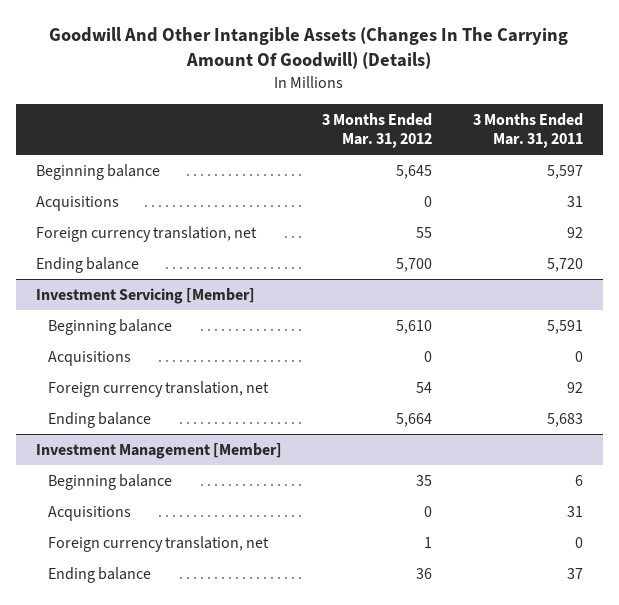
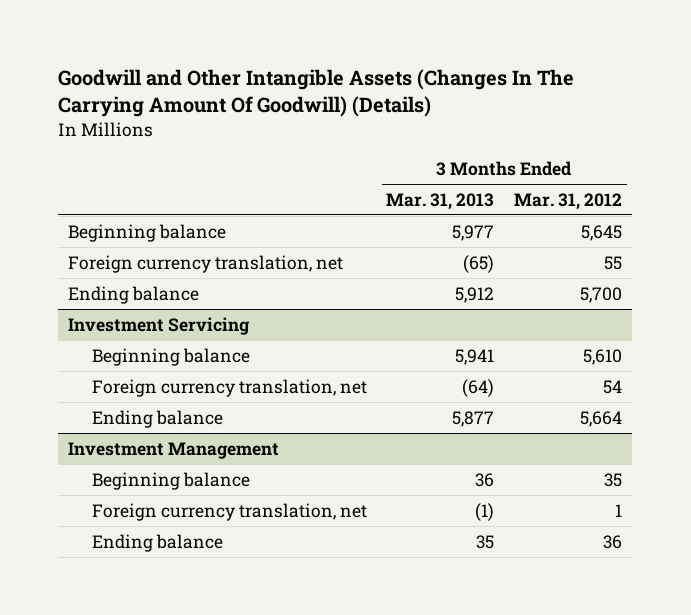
- Goodwill And Other Intangible Assets (Changes In The Carrying Amount Of Goodwill) (Details)
+ Goodwill and Other Intangible Assets (Changes In The Carrying Amount Of Goodwill) (Details)
- | 3 Months Ended Mar. 31, 2012 | 3 Months Ended Mar. 31, 2011
+ | 3 Months Ended Mar. 31, 2013 | 3 Months Ended Mar. 31, 2012
- Acquisitions | 0 | 31
- Investment Servicing [Member]
+ Investment Servicing
- Acquisitions | 0 | 0
- Investment Management [Member]
+ Investment Management
- Acquisitions | 0 | 31

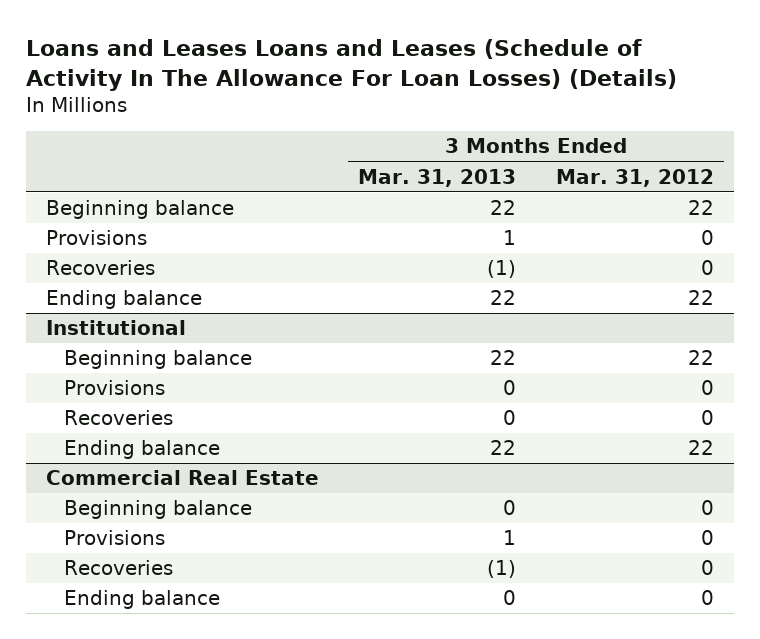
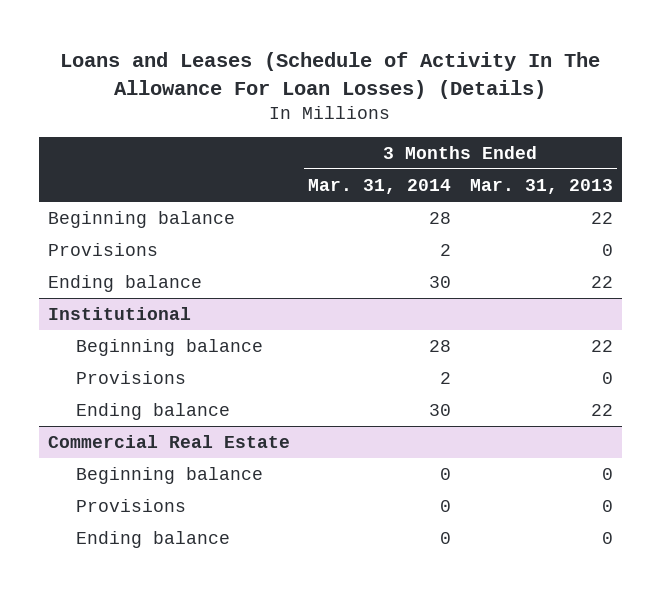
- Loans and Leases Loans and Leases (Schedule of Activity In The Allowance For Loan Losses) (Details)
+ Loans and Leases (Schedule of Activity In The Allowance For Loan Losses) (Details)
- | 3 Months Ended Mar. 31, 2013 | 3 Months Ended Mar. 31, 2012
+ | 3 Months Ended Mar. 31, 2014 | 3 Months Ended Mar. 31, 2013
- Provisions | 1 | 0
- Recoveries | (1) | 0
+ Provisions | 2 | 0
@ Institutional
- Recoveries | 0 | 0
@ Commercial Real Estate
- Provisions | 1 | 0
- Recoveries | (1) | 0
+ Provisions | 0 | 0

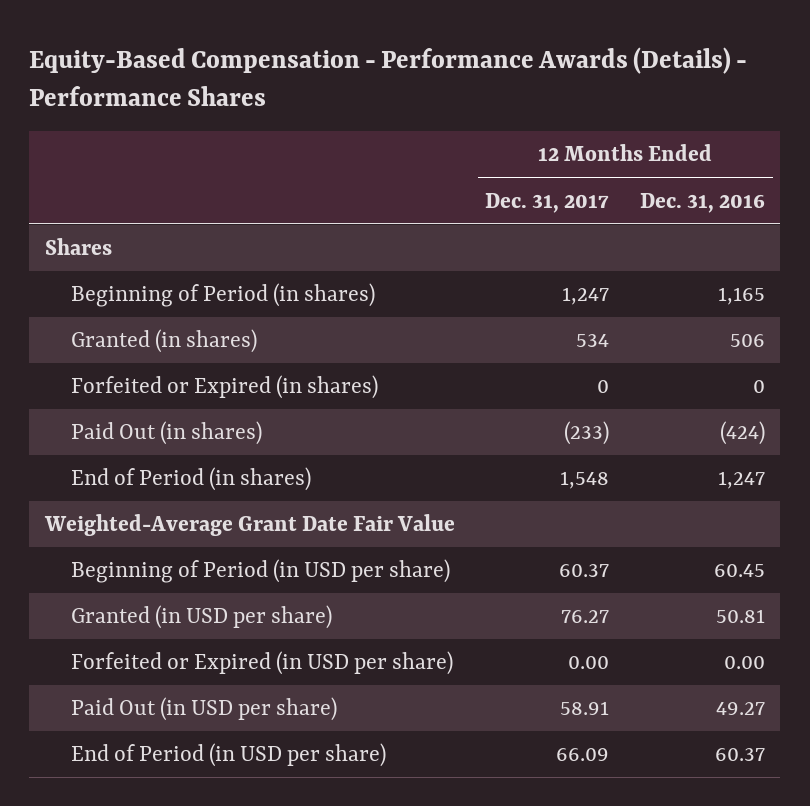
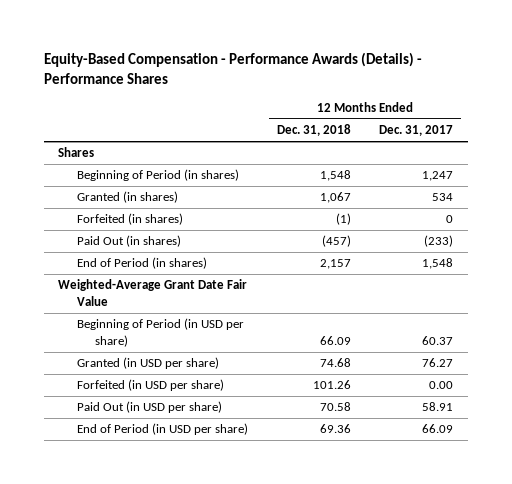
- | 12 Months Ended Dec. 31, 2017 | 12 Months Ended Dec. 31, 2016
+ | 12 Months Ended Dec. 31, 2018 | 12 Months Ended Dec. 31, 2017
- Forfeited or Expired (in shares) | 0 | 0
+ Forfeited (in shares) | (1) | 0
- Forfeited or Expired (in USD per share) | 0.00 | 0.00
+ Forfeited (in USD per share) | 101.26 | 0.00

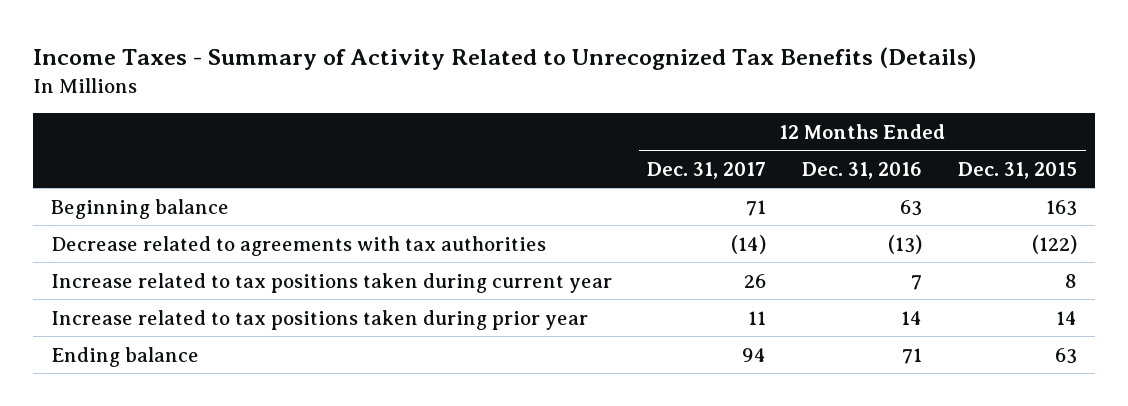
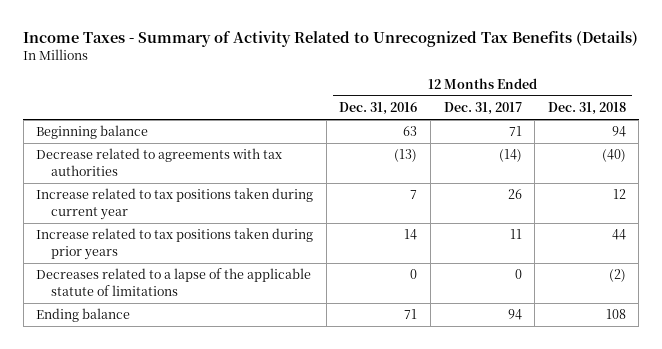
- | 12 Months Ended Dec. 31, 2017 | 12 Months Ended Dec. 31, 2016 | 12 Months Ended Dec. 31, 2015
+ | 12 Months Ended Dec. 31, 2016 | 12 Months Ended Dec. 31, 2017 | 12 Months Ended Dec. 31, 2018
- Increase related to tax positions taken during prior year | 11 | 14 | 14
+ Increase related to tax positions taken during prior years | 14 | 11 | 44
+ Decreases related to a lapse of the applicable statute of limitations | 0 | 0 | (2)

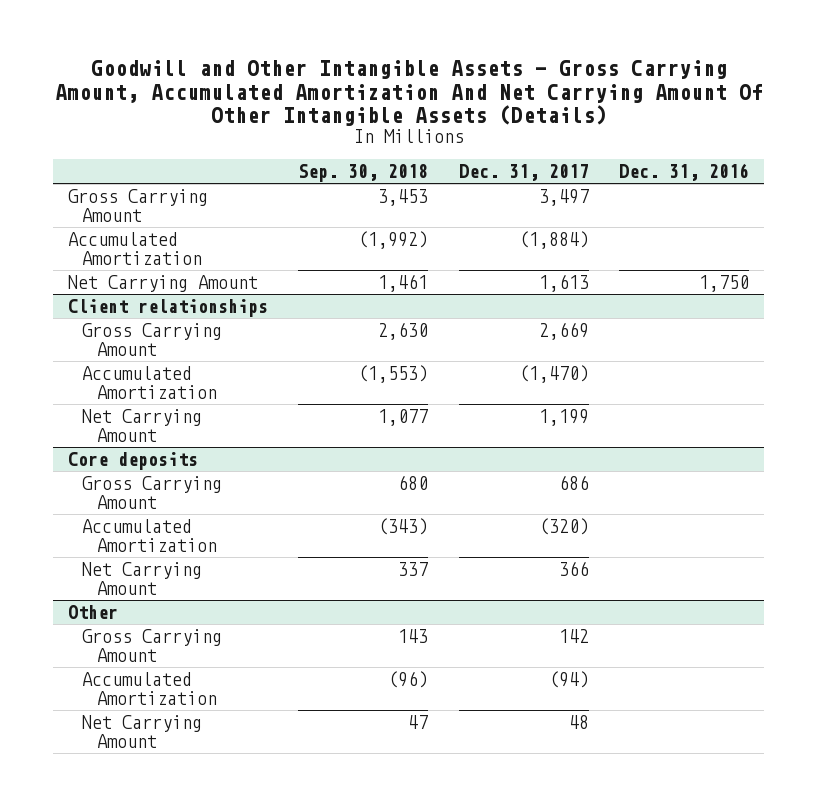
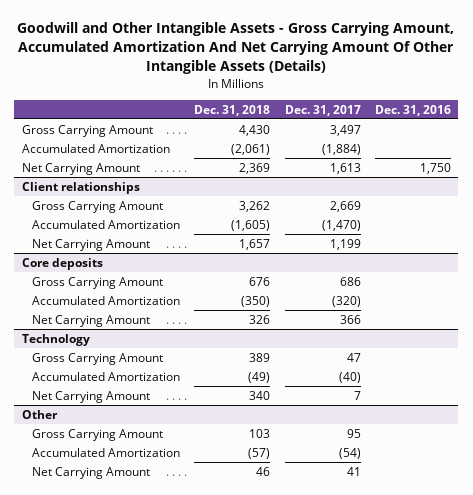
- | Sep. 30, 2018 | Dec. 31, 2017 | Dec. 31, 2016
+ | Dec. 31, 2018 | Dec. 31, 2017 | Dec. 31, 2016
+ Technology
+ Gross Carrying Amount | 389 | 47 |
+ Accumulated Amortization | (49) | (40) |
+ Net Carrying Amount | 340 | 7 |
@ Other
- Gross Carrying Amount | 143 | 142 |
- Accumulated Amortization | (96) | (94) |
- Net Carrying Amount | 47 | 48 |
+ Gross Carrying Amount | 103 | 95 |
+ Accumulated Amortization | (57) | (54) |
+ Net Carrying Amount | 46 | 41 |

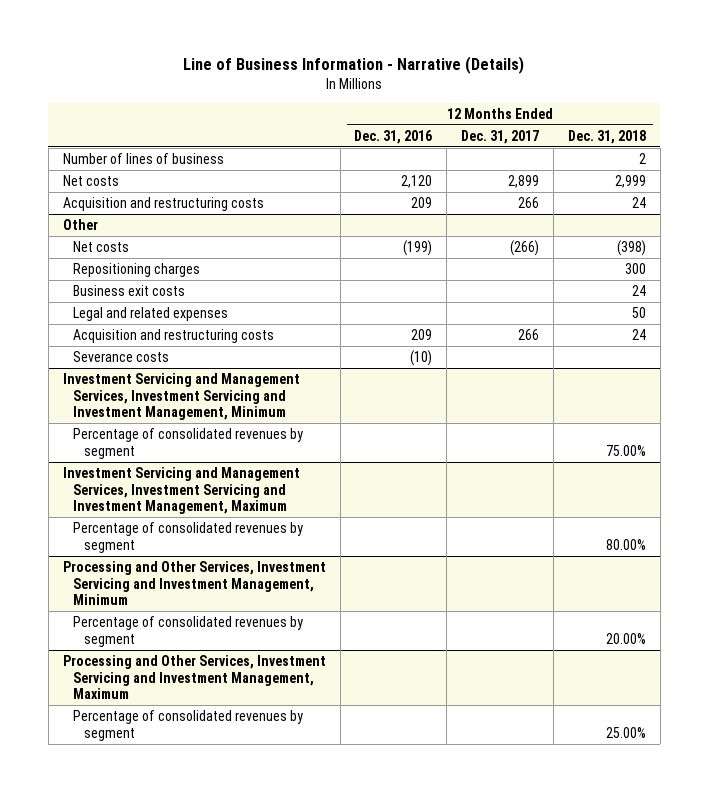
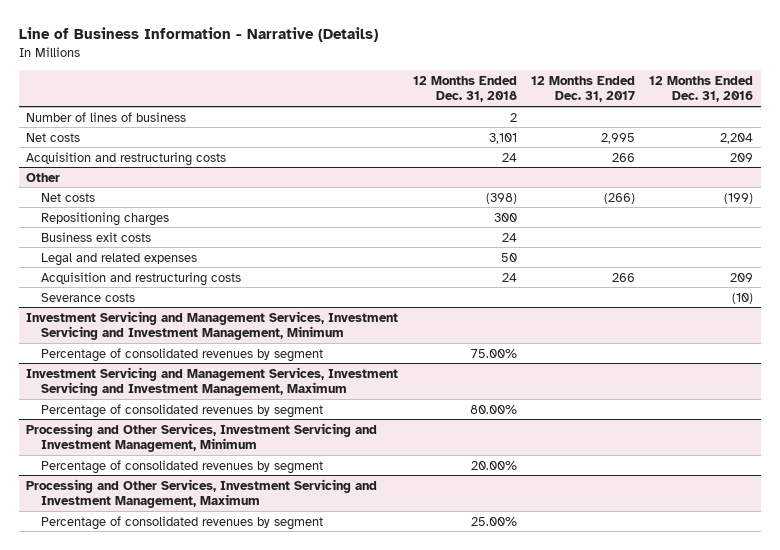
- | 12 Months Ended Dec. 31, 2016 | 12 Months Ended Dec. 31, 2017 | 12 Months Ended Dec. 31, 2018
+ | 12 Months Ended Dec. 31, 2018 | 12 Months Ended Dec. 31, 2017 | 12 Months Ended Dec. 31, 2016
- Net costs | 2,120 | 2,899 | 2,999
+ Net costs | 3,101 | 2,995 | 2,204

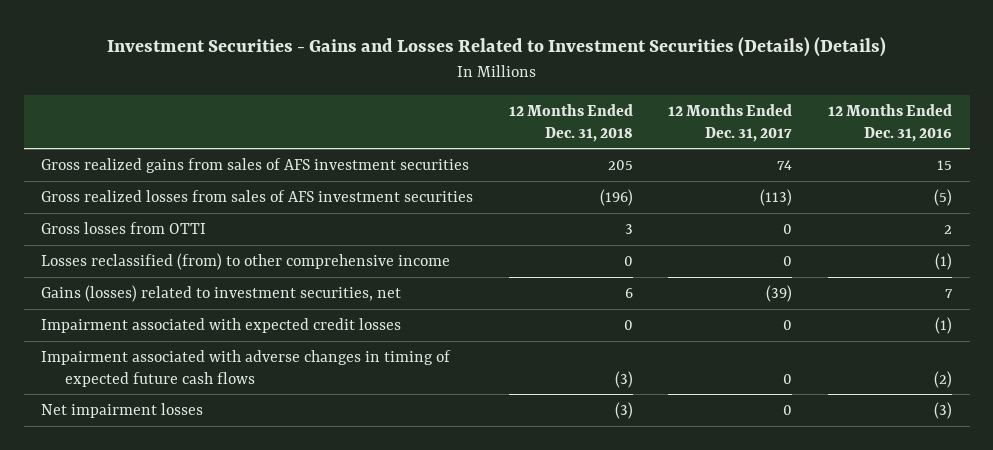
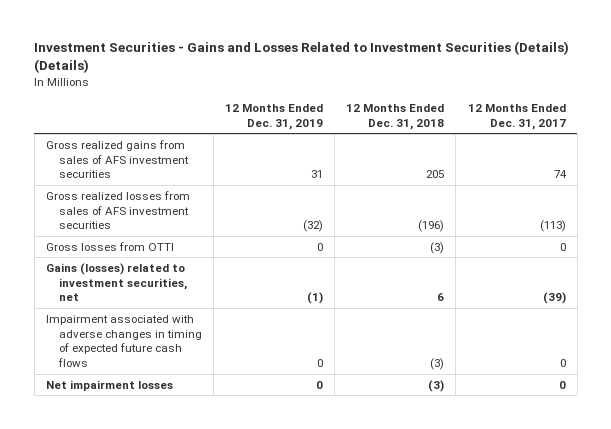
- | 12 Months Ended Dec. 31, 2018 | 12 Months Ended Dec. 31, 2017 | 12 Months Ended Dec. 31, 2016
+ | 12 Months Ended Dec. 31, 2019 | 12 Months Ended Dec. 31, 2018 | 12 Months Ended Dec. 31, 2017
- Gross losses from OTTI | 3 | 0 | 2
- Losses reclassified (from) to other comprehensive income | 0 | 0 | (1)
+ Gross losses from OTTI | 0 | (3) | 0
- Impairment associated with expected credit losses | 0 | 0 | (1)

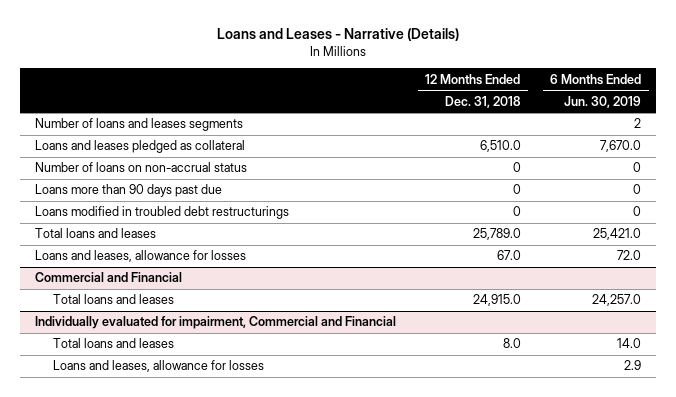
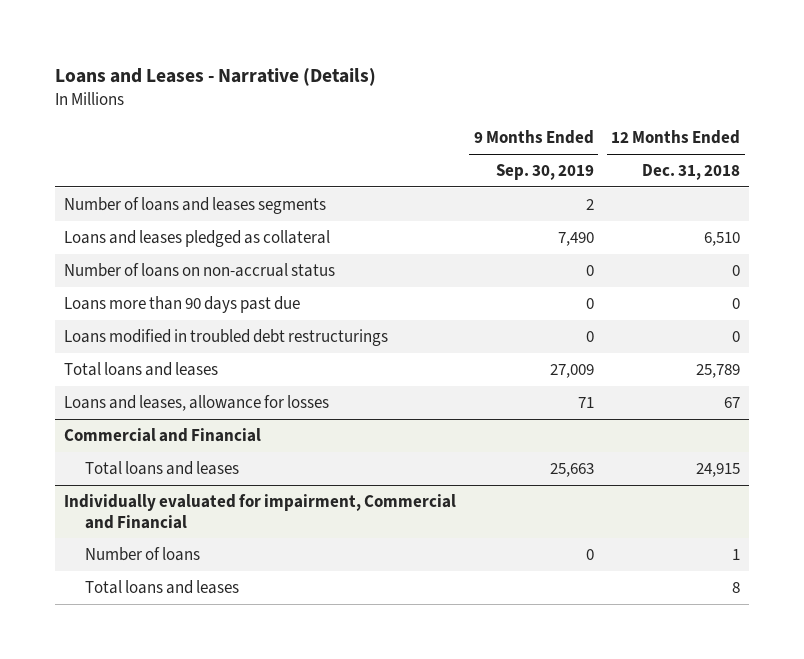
- | 12 Months Ended Dec. 31, 2018 | 6 Months Ended Jun. 30, 2019
+ | 9 Months Ended Sep. 30, 2019 | 12 Months Ended Dec. 31, 2018
- Loans and leases pledged as collateral | 6,510.0 | 7,670.0
+ Loans and leases pledged as collateral | 7,490 | 6,510
- Total loans and leases | 25,789.0 | 25,421.0
- Loans and leases, allowance for losses | 67.0 | 72.0
+ Total loans and leases | 27,009 | 25,789
+ Loans and leases, allowance for losses | 71 | 67
@ Commercial and Financial
- Total loans and leases | 24,915.0 | 24,257.0
+ Total loans and leases | 25,663 | 24,915
@ Individually evaluated for impairment, Commercial and Financial
- Total loans and leases | 8.0 | 14.0
- Loans and leases, allowance for losses | | 2.9
+ Number of loans | 0 | 1
+ Total loans and leases | | 8

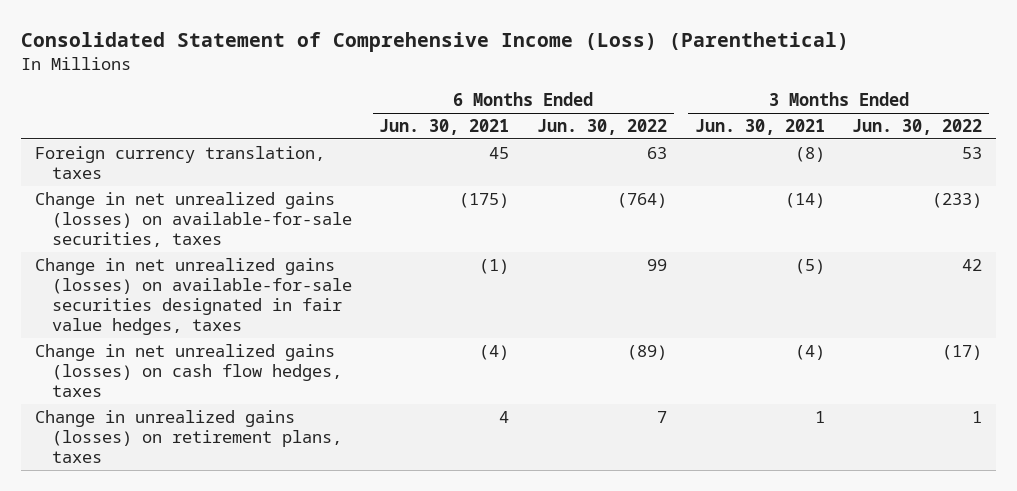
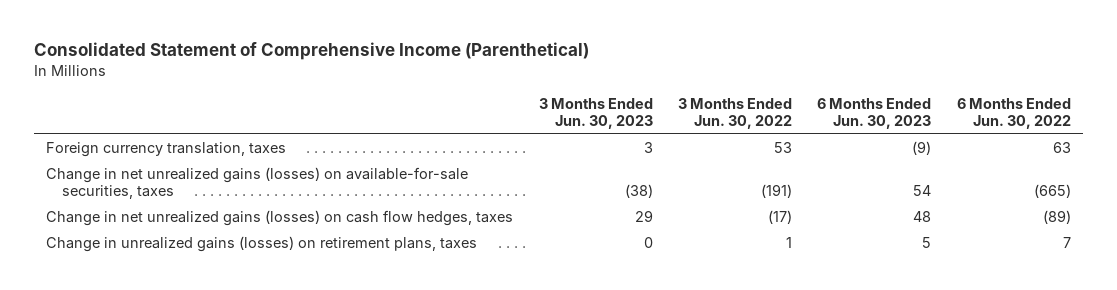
- Consolidated Statement of Comprehensive Income (Loss) (Parenthetical)
+ Consolidated Statement of Comprehensive Income (Parenthetical)
- | 6 Months Ended Jun. 30, 2021 | 6 Months Ended Jun. 30, 2022 | 3 Months Ended Jun. 30, 2021 | 3 Months Ended Jun. 30, 2022
+ | 3 Months Ended Jun. 30, 2023 | 3 Months Ended Jun. 30, 2022 | 6 Months Ended Jun. 30, 2023 | 6 Months Ended Jun. 30, 2022
- Change in net unrealized gains (losses) on available-for-sale securities, taxes | (175) | (764) | (14) | (233)
- Change in net unrealized gains (losses) on available-for-sale securities designated in fair value hedges, taxes | (1) | 99 | (5) | 42
+ Change in net unrealized gains (losses) on available-for-sale securities, taxes | (38) | (191) | 54 | (665)

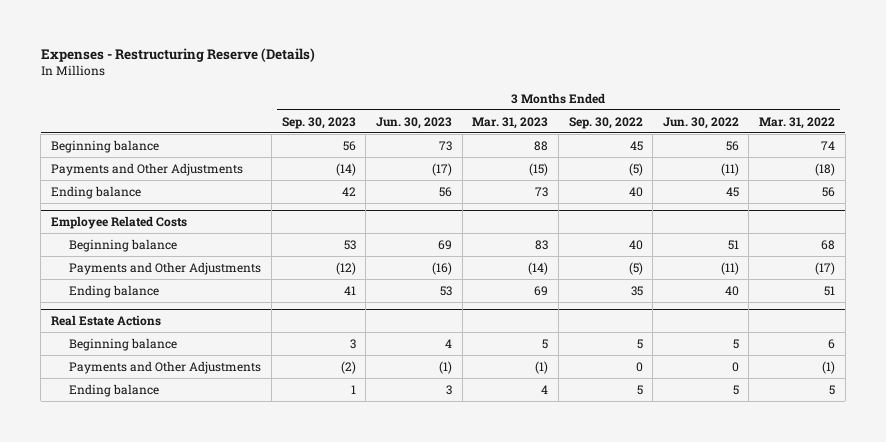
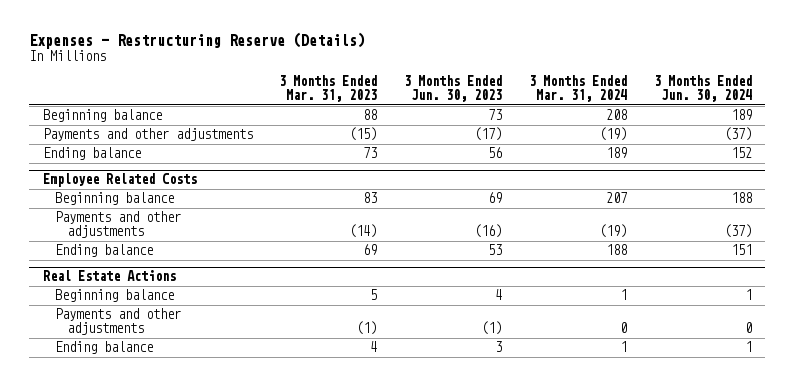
- | 3 Months Ended Sep. 30, 2023 | 3 Months Ended Jun. 30, 2023 | 3 Months Ended Mar. 31, 2023 | 3 Months Ended Sep. 30, 2022 | 3 Months Ended Jun. 30, 2022 | 3 Months Ended Mar. 31, 2022
+ | 3 Months Ended Mar. 31, 2023 | 3 Months Ended Jun. 30, 2023 | 3 Months Ended Mar. 31, 2024 | 3 Months Ended Jun. 30, 2024
- Payments and Other Adjustments | (14) | (17) | (15) | (5) | (11) | (18)
+ Payments and other adjustments | (15) | (17) | (19) | (37)
@ Employee Related Costs
- Payments and Other Adjustments | (12) | (16) | (14) | (5) | (11) | (17)
+ Payments and other adjustments | (14) | (16) | (19) | (37)
@ Real Estate Actions
- Payments and Other Adjustments | (2) | (1) | (1) | 0 | 0 | (1)
+ Payments and other adjustments | (1) | (1) | 0 | 0

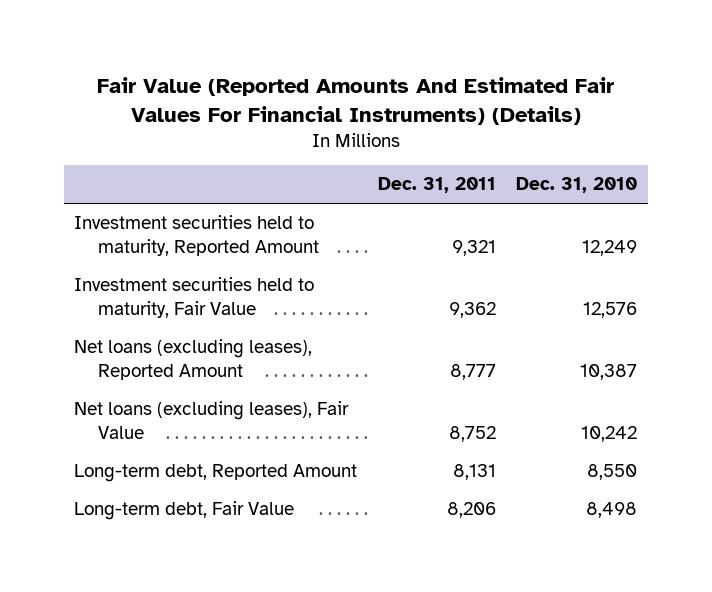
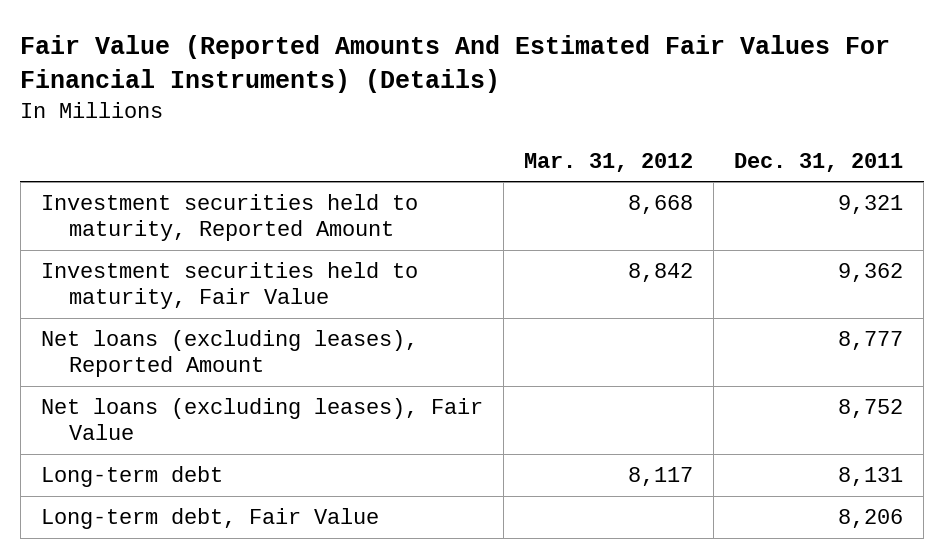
- | Dec. 31, 2011 | Dec. 31, 2010
+ | Mar. 31, 2012 | Dec. 31, 2011
- Long-term debt, Reported Amount | 8,131 | 8,550
+ Long-term debt | 8,117 | 8,131

